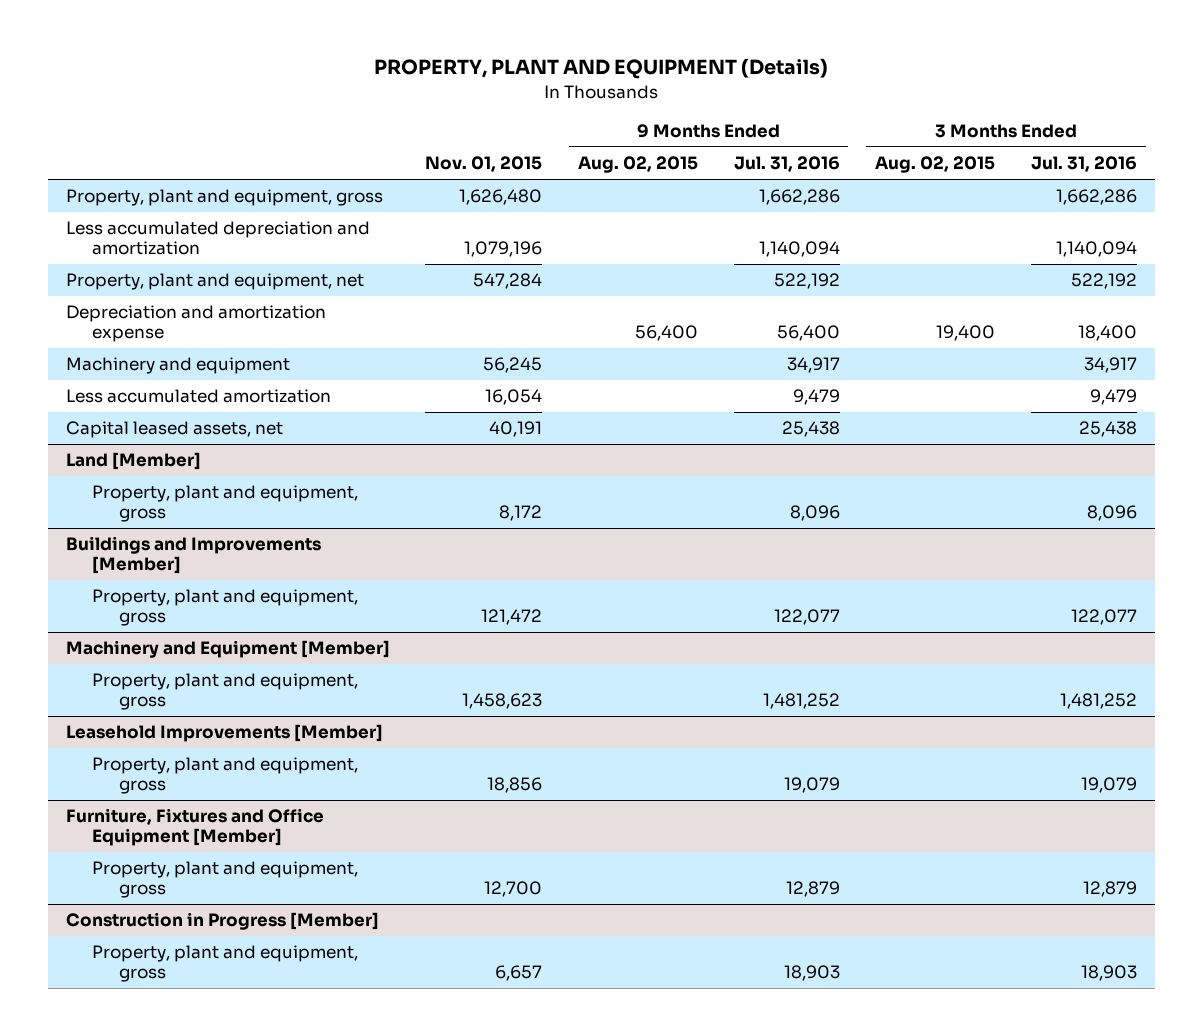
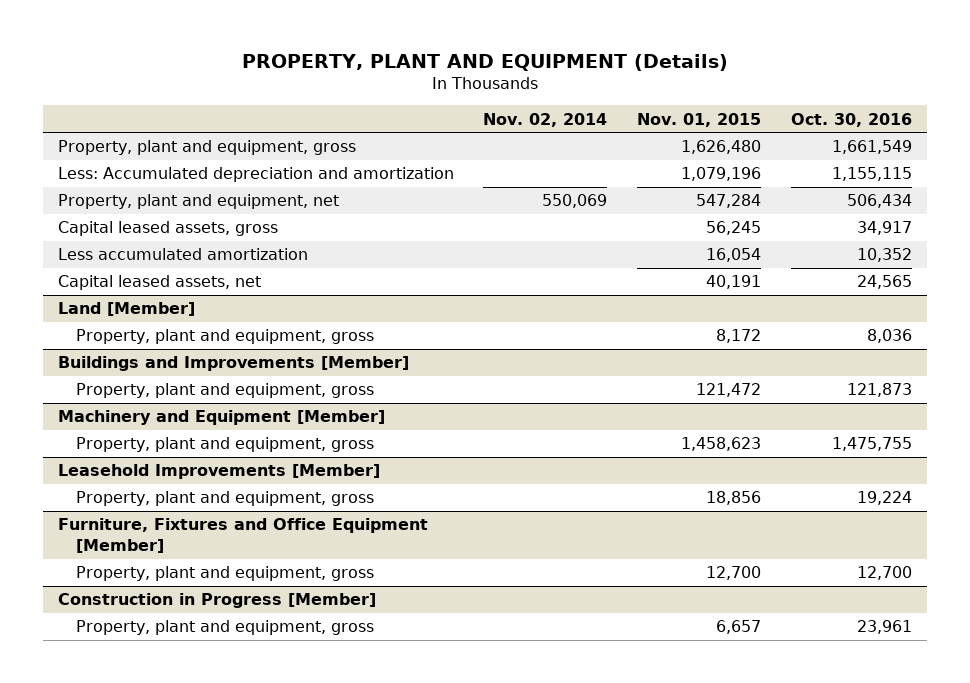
- | Nov. 01, 2015 | 9 Months Ended Aug. 02, 2015 | 9 Months Ended Jul. 31, 2016 | 3 Months Ended Aug. 02, 2015 | 3 Months Ended Jul. 31, 2016
+ | Nov. 02, 2014 | Nov. 01, 2015 | Oct. 30, 2016
- Less accumulated depreciation and amortization | 1,079,196 | | 1,140,094 | | 1,140,094
+ Less: Accumulated depreciation and amortization | | 1,079,196 | 1,155,115
- Depreciation and amortization expense | | 56,400 | 56,400 | 19,400 | 18,400
- Machinery and equipment | 56,245 | | 34,917 | | 34,917
+ Capital leased assets, gross | | 56,245 | 34,917

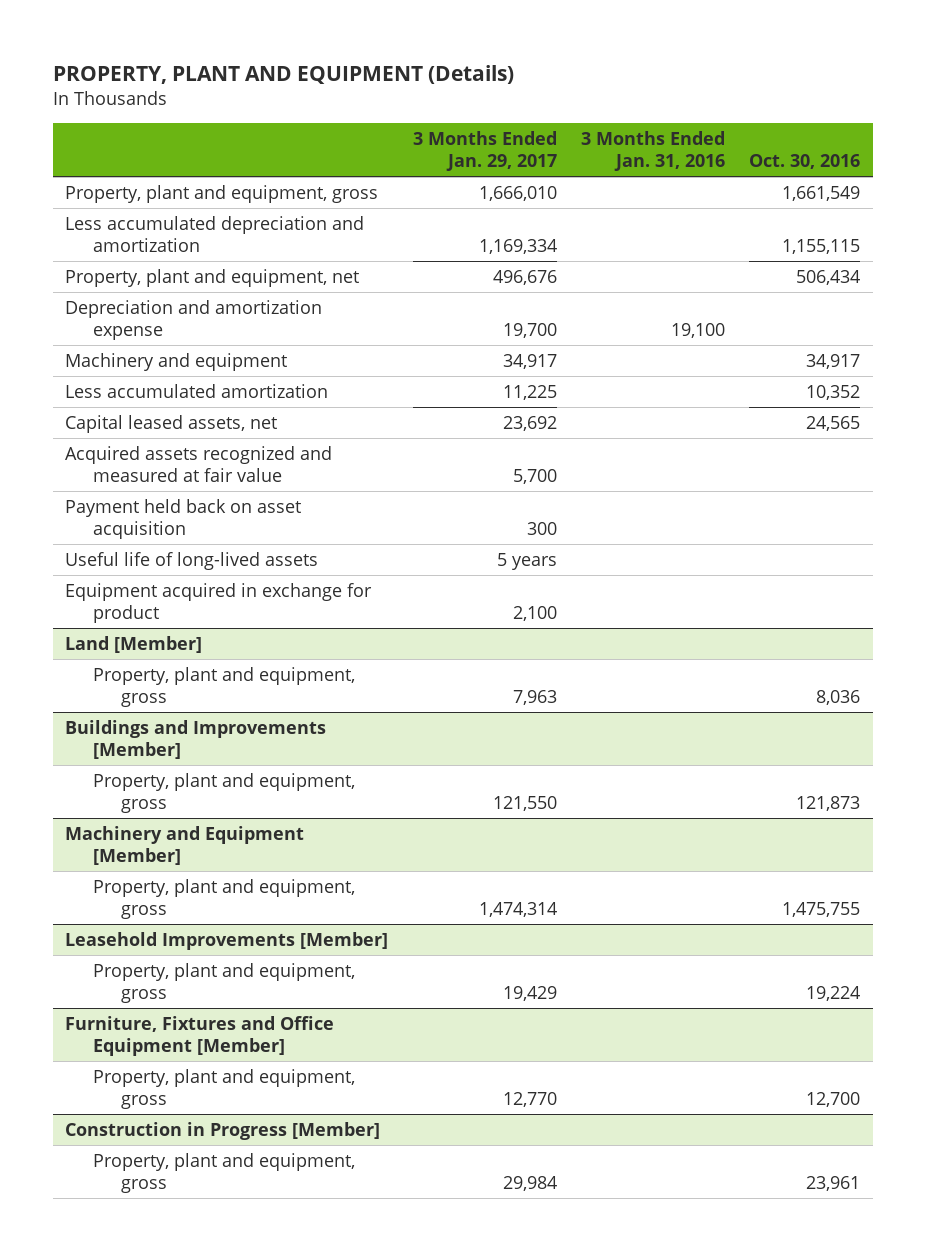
- | Nov. 02, 2014 | Nov. 01, 2015 | Oct. 30, 2016
+ | 3 Months Ended Jan. 29, 2017 | 3 Months Ended Jan. 31, 2016 | Oct. 30, 2016
- Less: Accumulated depreciation and amortization | | 1,079,196 | 1,155,115
+ Less accumulated depreciation and amortization | 1,169,334 | | 1,155,115
- Capital leased assets, gross | | 56,245 | 34,917
+ Depreciation and amortization expense | 19,700 | 19,100 |
+ Machinery and equipment | 34,917 | | 34,917
+ Acquired assets recognized and measured at fair value | 5,700 | |
+ Payment held back on asset acquisition | 300 | |
+ Useful life of long-lived assets | 5 years | |
+ Equipment acquired in exchange for product | 2,100 | |

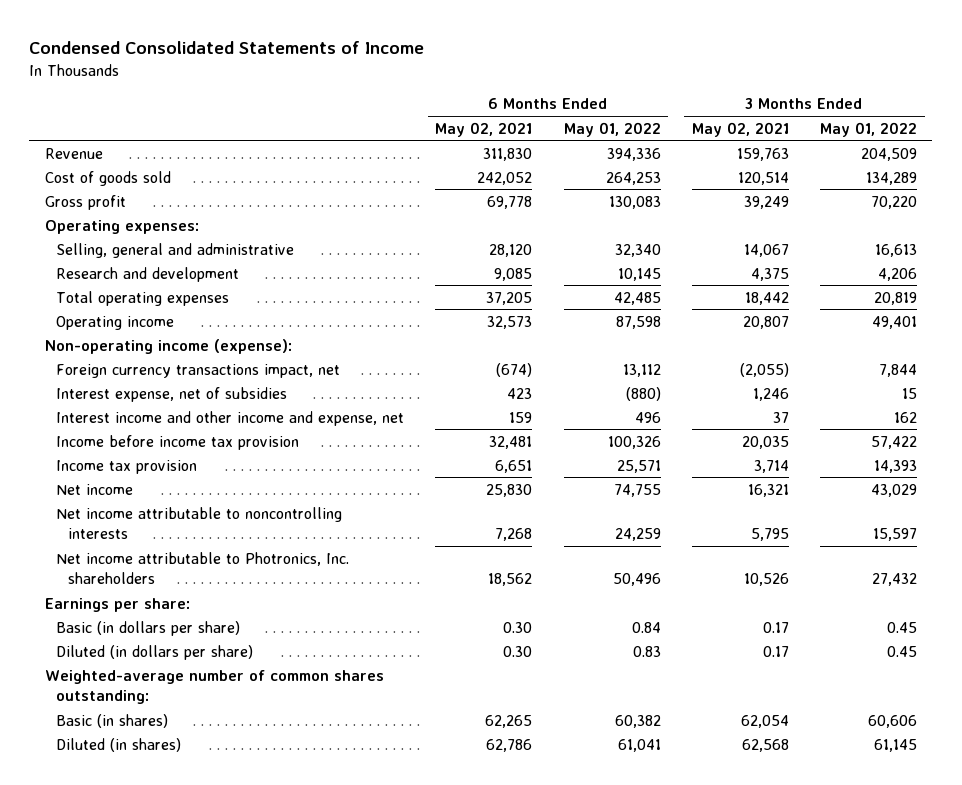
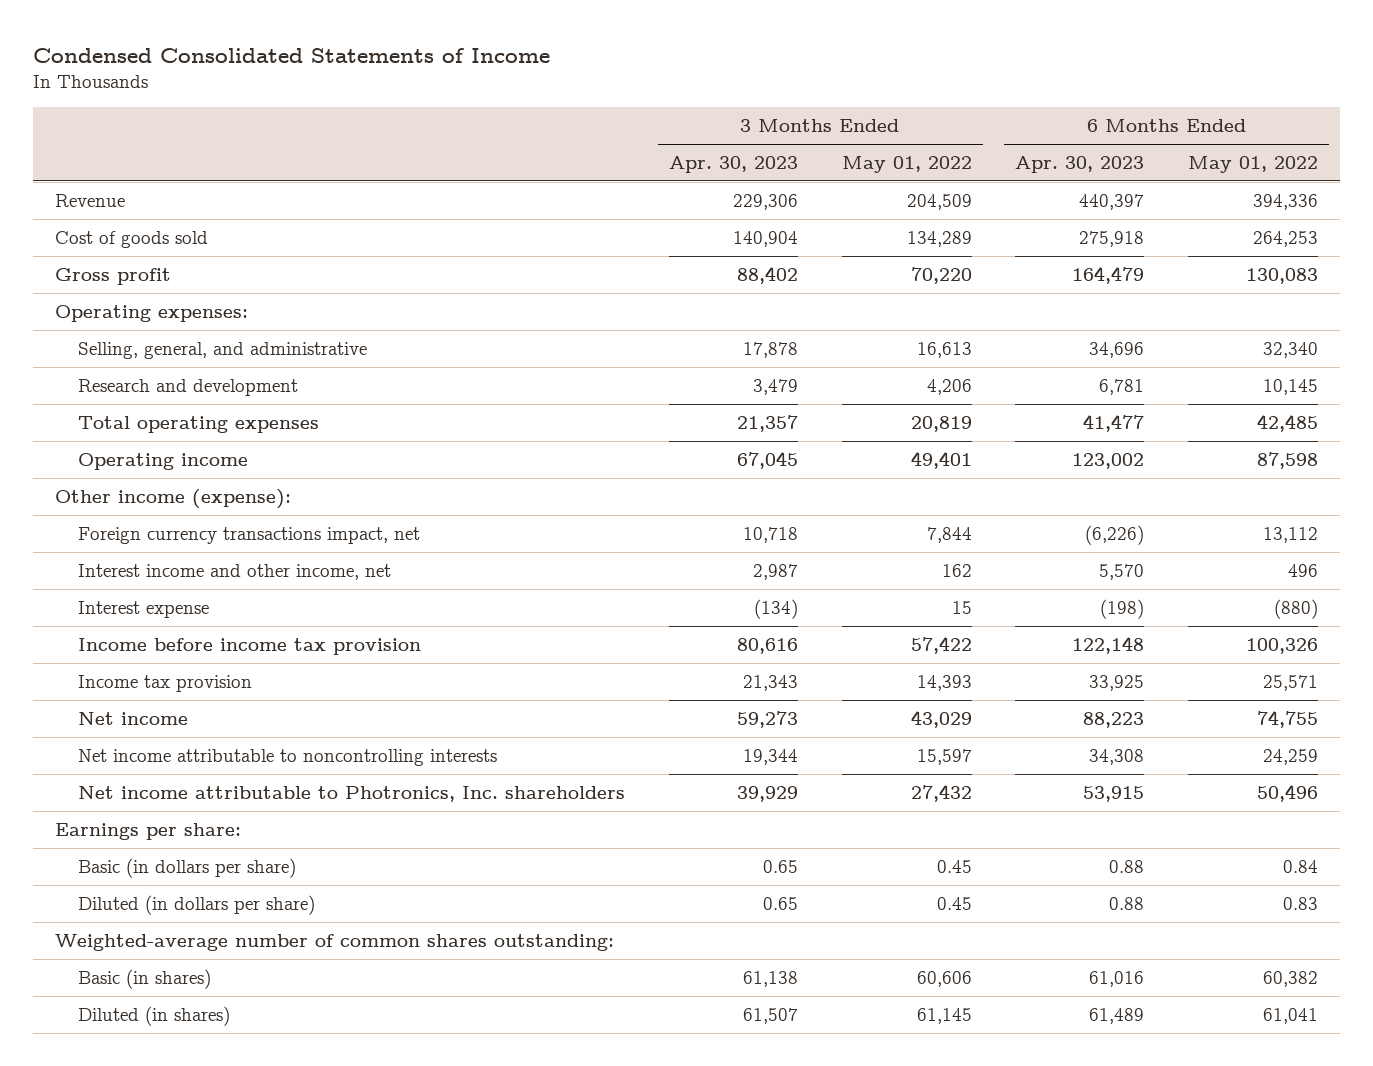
- | 6 Months Ended May 02, 2021 | 6 Months Ended May 01, 2022 | 3 Months Ended May 02, 2021 | 3 Months Ended May 01, 2022
+ | 3 Months Ended Apr. 30, 2023 | 3 Months Ended May 01, 2022 | 6 Months Ended Apr. 30, 2023 | 6 Months Ended May 01, 2022
- Selling, general and administrative | 28,120 | 32,340 | 14,067 | 16,613
+ Selling, general, and administrative | 17,878 | 16,613 | 34,696 | 32,340
- Non-operating income (expense):
+ Other income (expense):
- Interest expense, net of subsidies | 423 | (880) | 1,246 | 15
- Interest income and other income and expense, net | 159 | 496 | 37 | 162
+ Interest income and other income, net | 2,987 | 162 | 5,570 | 496
+ Interest expense | (134) | 15 | (198) | (880)

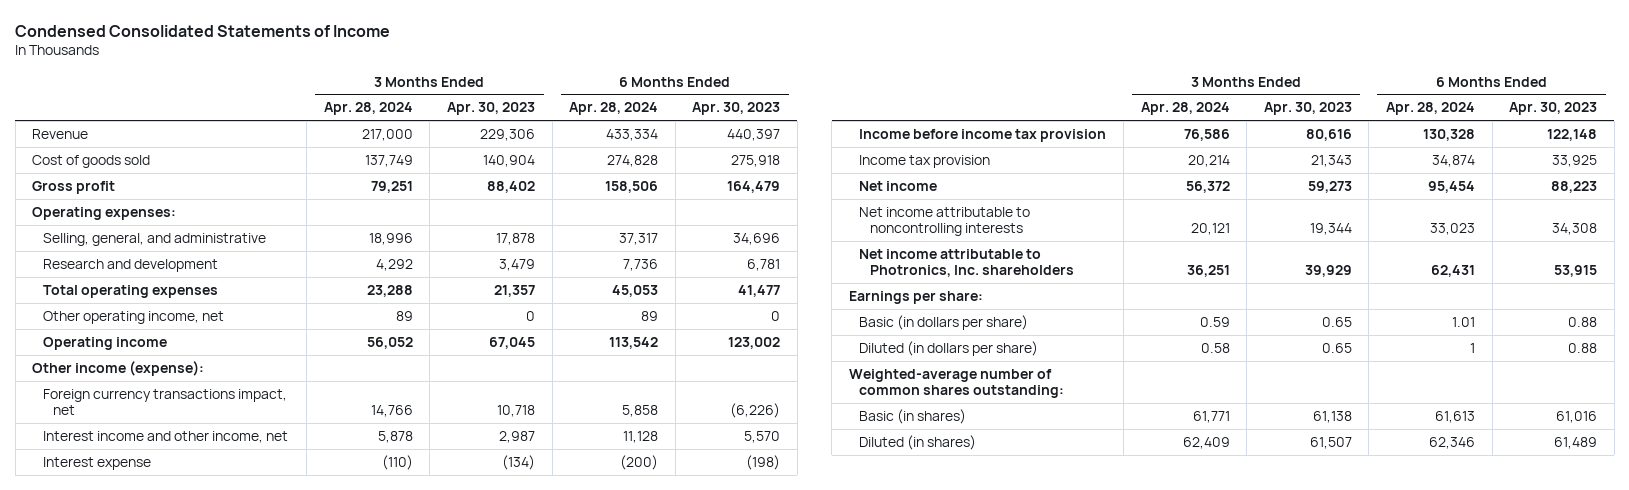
- | 3 Months Ended Apr. 30, 2023 | 3 Months Ended May 01, 2022 | 6 Months Ended Apr. 30, 2023 | 6 Months Ended May 01, 2022
+ | 3 Months Ended Apr. 28, 2024 | 3 Months Ended Apr. 30, 2023 | 6 Months Ended Apr. 28, 2024 | 6 Months Ended Apr. 30, 2023
+ Other operating income, net | 89 | 0 | 89 | 0

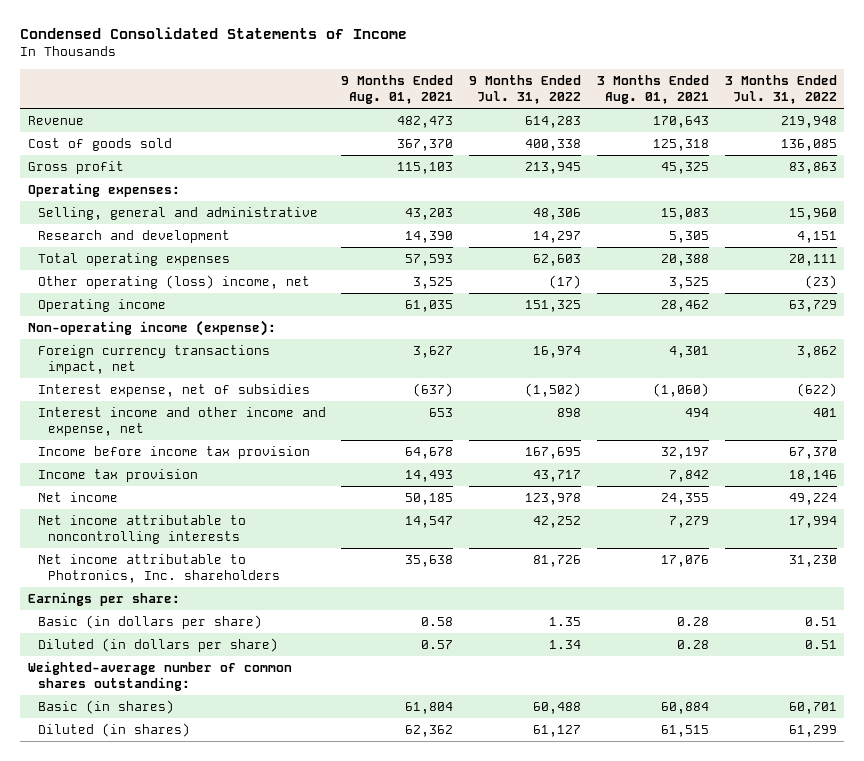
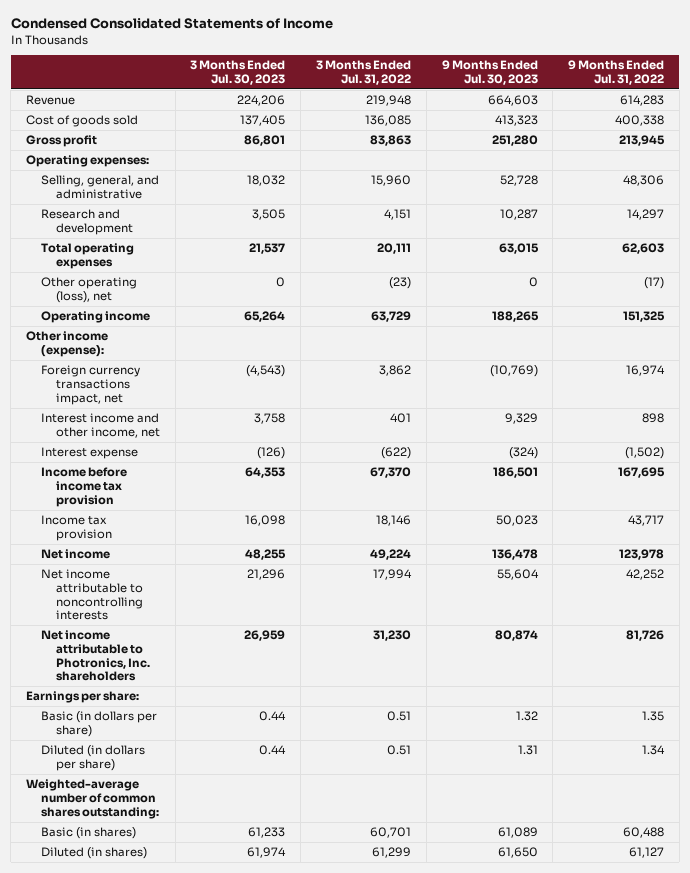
- | 9 Months Ended Aug. 01, 2021 | 9 Months Ended Jul. 31, 2022 | 3 Months Ended Aug. 01, 2021 | 3 Months Ended Jul. 31, 2022
+ | 3 Months Ended Jul. 30, 2023 | 3 Months Ended Jul. 31, 2022 | 9 Months Ended Jul. 30, 2023 | 9 Months Ended Jul. 31, 2022
- Selling, general and administrative | 43,203 | 48,306 | 15,083 | 15,960
+ Selling, general, and administrative | 18,032 | 15,960 | 52,728 | 48,306
- Other operating (loss) income, net | 3,525 | (17) | 3,525 | (23)
+ Other operating (loss), net | 0 | (23) | 0 | (17)
- Non-operating income (expense):
+ Other income (expense):
- Interest expense, net of subsidies | (637) | (1,502) | (1,060) | (622)
- Interest income and other income and expense, net | 653 | 898 | 494 | 401
+ Interest income and other income, net | 3,758 | 401 | 9,329 | 898
+ Interest expense | (126) | (622) | (324) | (1,502)

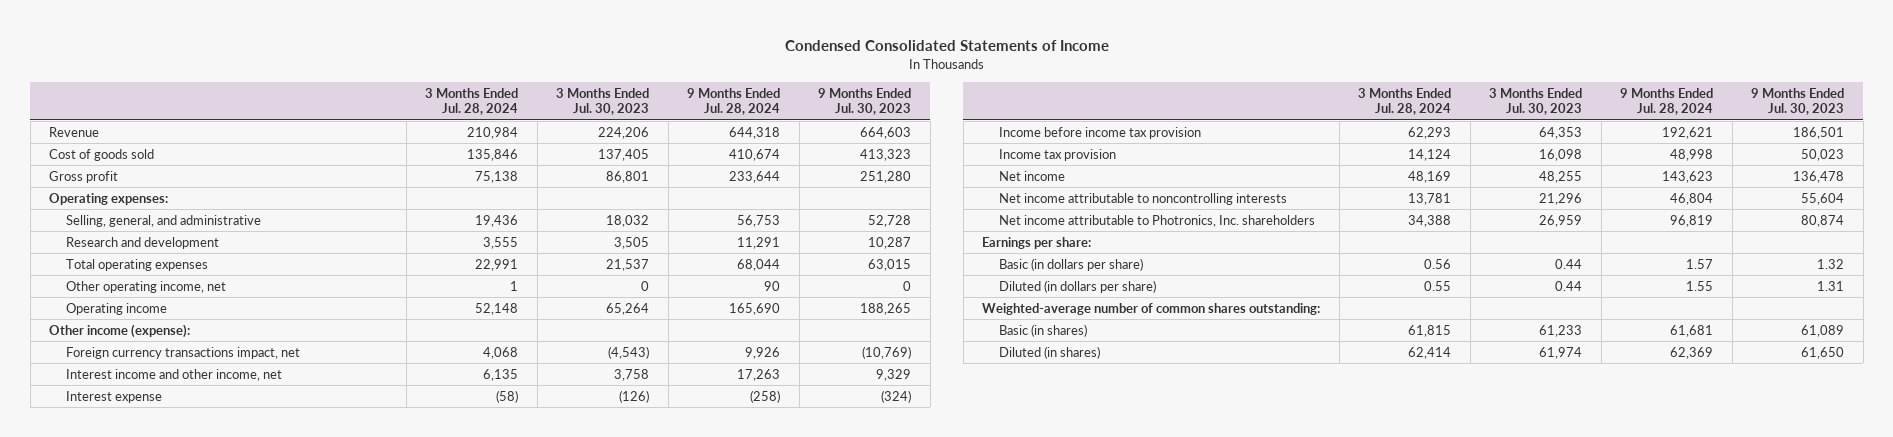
- | 3 Months Ended Jul. 30, 2023 | 3 Months Ended Jul. 31, 2022 | 9 Months Ended Jul. 30, 2023 | 9 Months Ended Jul. 31, 2022
+ | 3 Months Ended Jul. 28, 2024 | 3 Months Ended Jul. 30, 2023 | 9 Months Ended Jul. 28, 2024 | 9 Months Ended Jul. 30, 2023
- Other operating (loss), net | 0 | (23) | 0 | (17)
+ Other operating income, net | 1 | 0 | 90 | 0

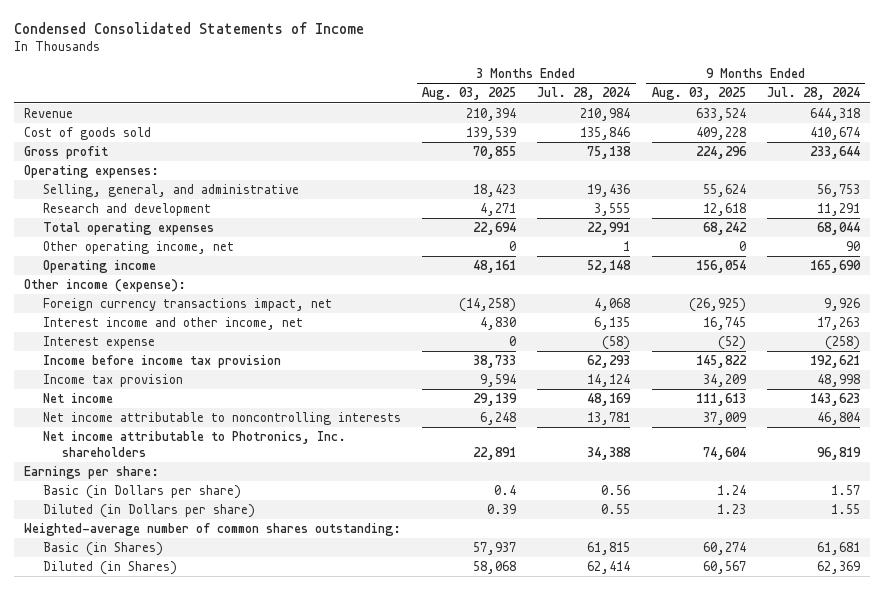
- | 3 Months Ended Jul. 28, 2024 | 3 Months Ended Jul. 30, 2023 | 9 Months Ended Jul. 28, 2024 | 9 Months Ended Jul. 30, 2023
+ | 3 Months Ended Aug. 03, 2025 | 3 Months Ended Jul. 28, 2024 | 9 Months Ended Aug. 03, 2025 | 9 Months Ended Jul. 28, 2024
- Basic (in dollars per share) | 0.56 | 0.44 | 1.57 | 1.32
- Diluted (in dollars per share) | 0.55 | 0.44 | 1.55 | 1.31
+ Basic (in Dollars per share) | 0.4 | 0.56 | 1.24 | 1.57
+ Diluted (in Dollars per share) | 0.39 | 0.55 | 1.23 | 1.55
- Basic (in shares) | 61,815 | 61,233 | 61,681 | 61,089
- Diluted (in shares) | 62,414 | 61,974 | 62,369 | 61,650
+ Basic (in Shares) | 57,937 | 61,815 | 60,274 | 61,681
+ Diluted (in Shares) | 58,068 | 62,414 | 60,567 | 62,369

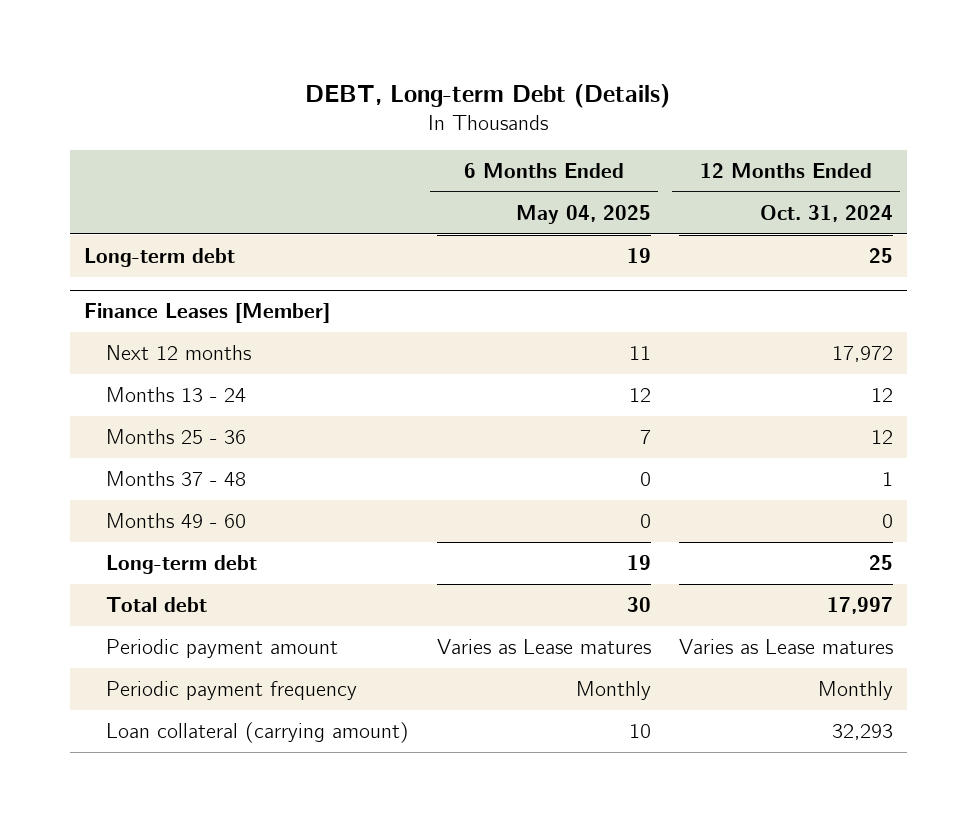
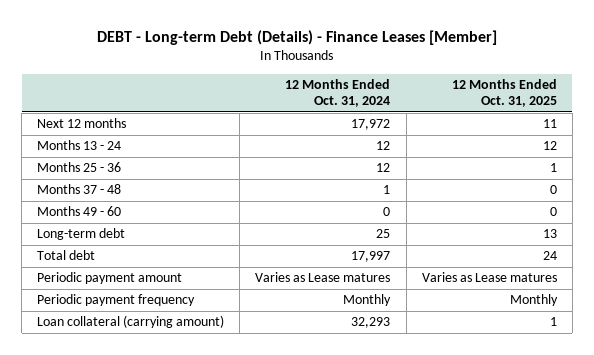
- DEBT, Long-term Debt (Details)
+ DEBT - Long-term Debt (Details) - Finance Leases [Member]
- | 6 Months Ended May 04, 2025 | 12 Months Ended Oct. 31, 2024
+ | 12 Months Ended Oct. 31, 2024 | 12 Months Ended Oct. 31, 2025
- Long-term debt | 19 | 25
- Finance Leases [Member]

